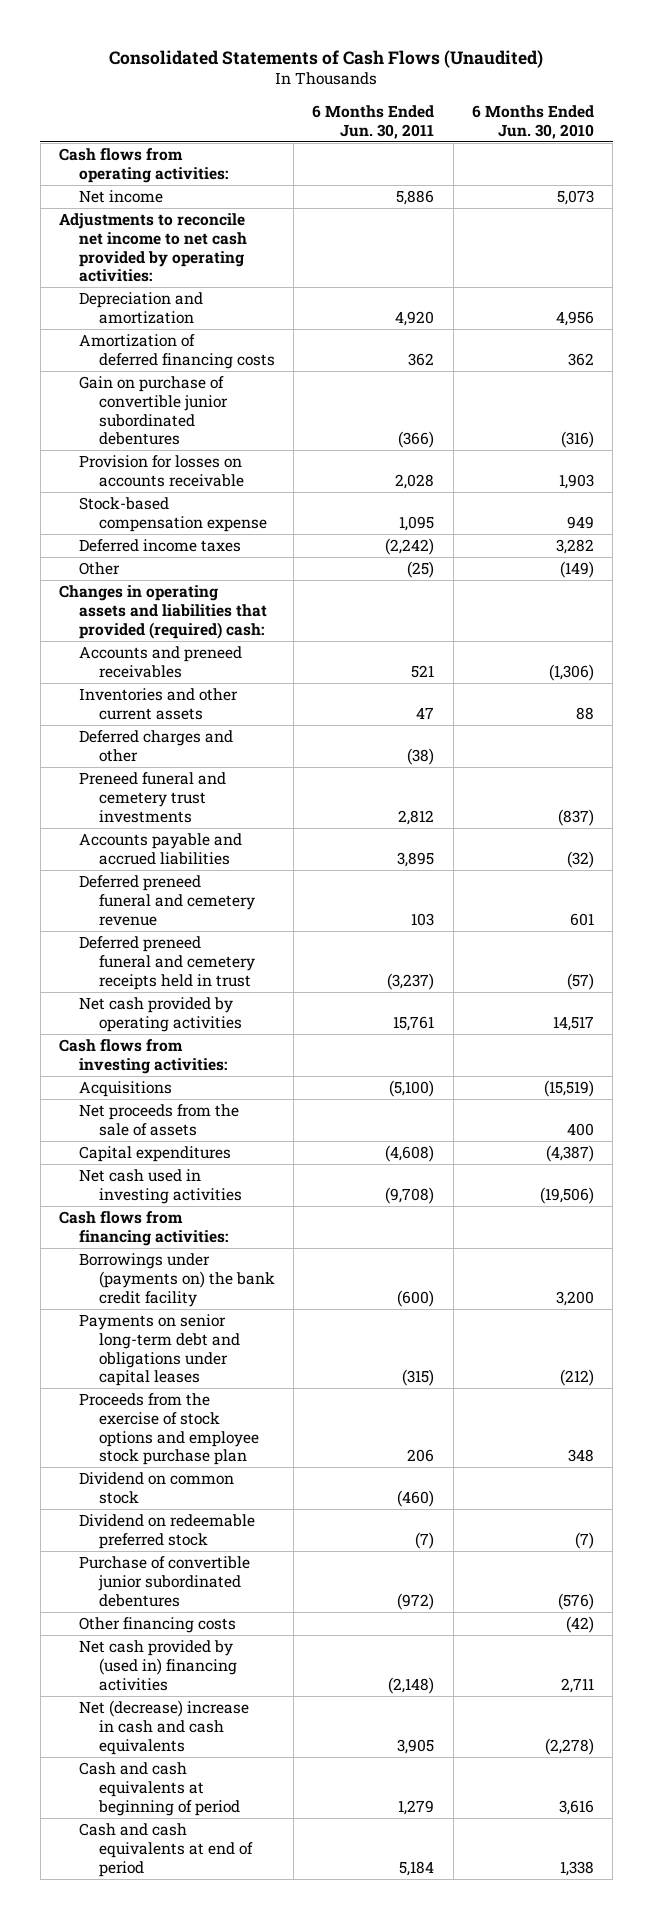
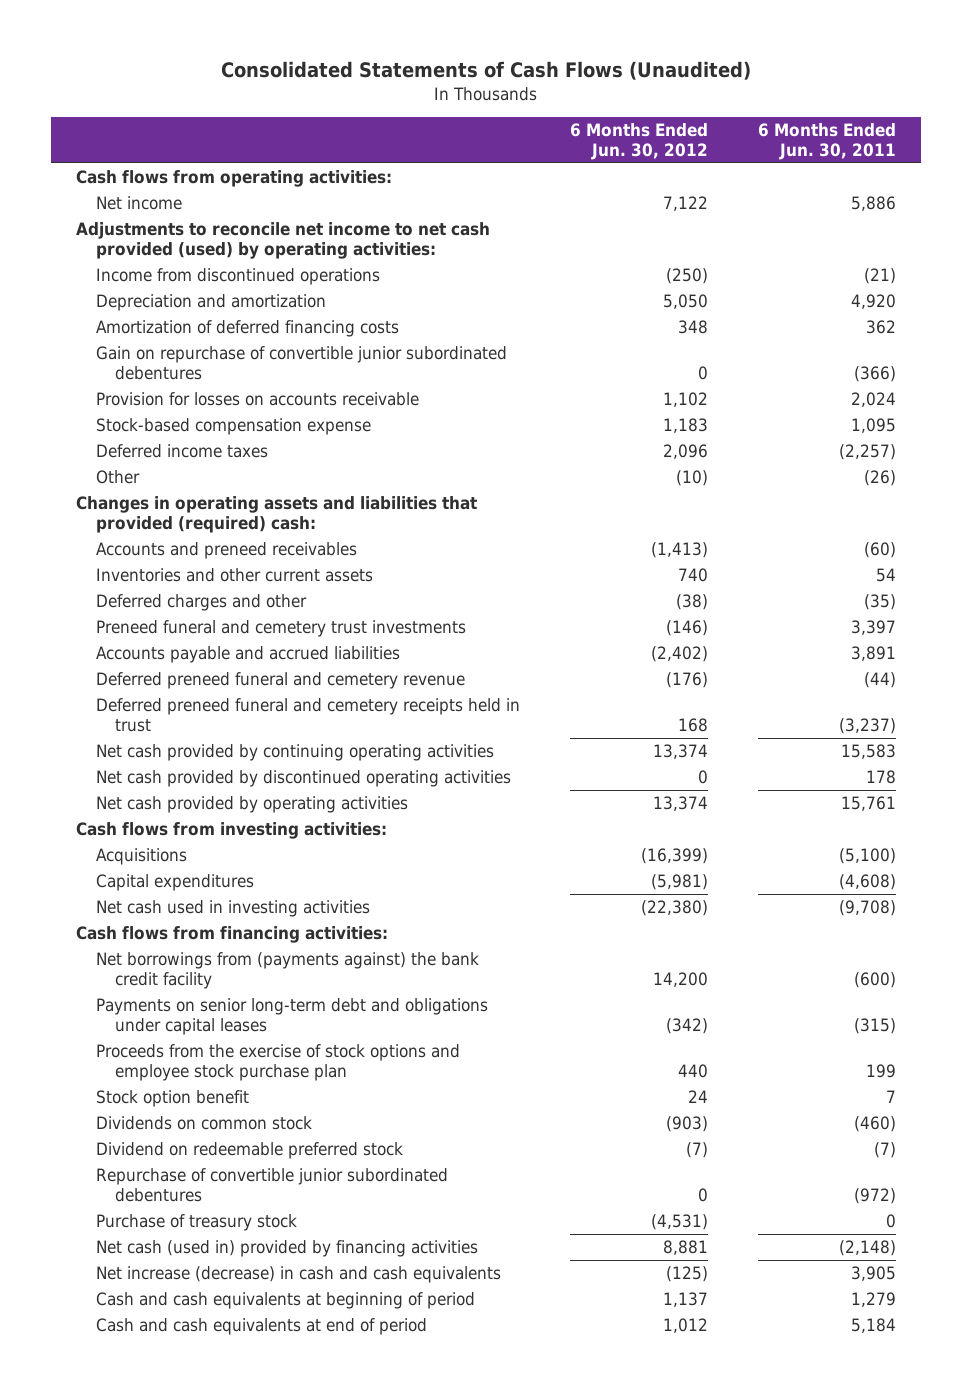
- | 6 Months Ended Jun. 30, 2011 | 6 Months Ended Jun. 30, 2010
+ | 6 Months Ended Jun. 30, 2012 | 6 Months Ended Jun. 30, 2011
- Adjustments to reconcile net income to net cash provided by operating activities:
+ Adjustments to reconcile net income to net cash provided (used) by operating activities:
+ Income from discontinued operations | (250) | (21)
- Gain on purchase of convertible junior subordinated debentures | (366) | (316)
- Provision for losses on accounts receivable | 2,028 | 1,903
+ Gain on repurchase of convertible junior subordinated debentures | 0 | (366)
+ Provision for losses on accounts receivable | 1,102 | 2,024
- Deferred income taxes | (2,242) | 3,282
- Other | (25) | (149)
+ Deferred income taxes | 2,096 | (2,257)
+ Other | (10) | (26)
- Accounts and preneed receivables | 521 | (1,306)
- Inventories and other current assets | 47 | 88
- Deferred charges and other | (38) |
- Preneed funeral and cemetery trust investments | 2,812 | (837)
- Accounts payable and accrued liabilities | 3,895 | (32)
- Deferred preneed funeral and cemetery revenue | 103 | 601
+ Accounts and preneed receivables | (1,413) | (60)
+ Inventories and other current assets | 740 | 54
+ Deferred charges and other | (38) | (35)
+ Preneed funeral and cemetery trust investments | (146) | 3,397
+ Accounts payable and accrued liabilities | (2,402) | 3,891
+ Deferred preneed funeral and cemetery revenue | (176) | (44)
+ Net cash provided by continuing operating activities | 13,374 | 15,583
+ Net cash provided by discontinued operating activities | 0 | 178
- Net proceeds from the sale of assets | | 400
- Borrowings under (payments on) the bank credit facility | (600) | 3,200
+ Net borrowings from (payments against) the bank credit facility | 14,200 | (600)
- Proceeds from the exercise of stock options and employee stock purchase plan | 206 | 348
- Dividend on common stock | (460) |
+ Proceeds from the exercise of stock options and employee stock purchase plan | 440 | 199
+ Stock option benefit | 24 | 7
+ Dividends on common stock | (903) | (460)
- Purchase of convertible junior subordinated debentures | (972) | (576)
- Other financing costs | | (42)
- Net cash provided by (used in) financing activities | (2,148) | 2,711
- Net (decrease) increase in cash and cash equivalents | 3,905 | (2,278)
+ Repurchase of convertible junior subordinated debentures | 0 | (972)
+ Purchase of treasury stock | (4,531) | 0
+ Net cash (used in) provided by financing activities | 8,881 | (2,148)
+ Net increase (decrease) in cash and cash equivalents | (125) | 3,905

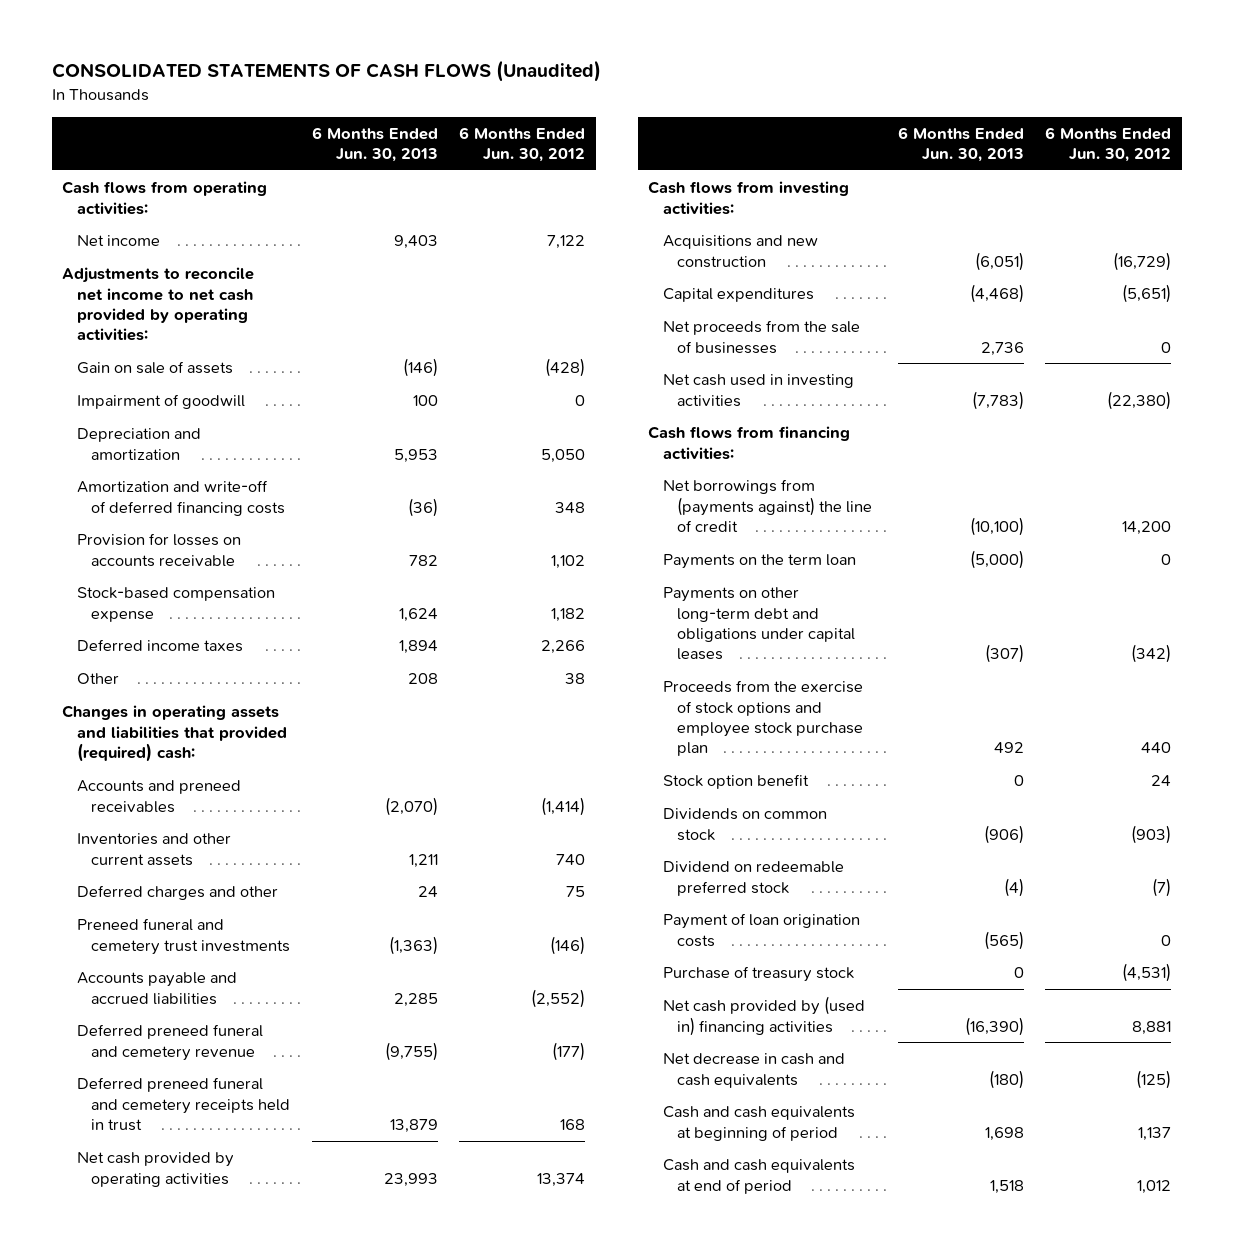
- Consolidated Statements of Cash Flows (Unaudited)
+ CONSOLIDATED STATEMENTS OF CASH FLOWS (Unaudited)
- | 6 Months Ended Jun. 30, 2012 | 6 Months Ended Jun. 30, 2011
+ | 6 Months Ended Jun. 30, 2013 | 6 Months Ended Jun. 30, 2012
- Adjustments to reconcile net income to net cash provided (used) by operating activities:
- Income from discontinued operations | (250) | (21)
+ Adjustments to reconcile net income to net cash provided by operating activities:
+ Gain on sale of assets | (146) | (428)
+ Impairment of goodwill | 100 | 0
- Amortization of deferred financing costs | 348 | 362
- Gain on repurchase of convertible junior subordinated debentures | 0 | (366)
+ Amortization and write-off of deferred financing costs | (36) | 348
- Stock-based compensation expense | 1,183 | 1,095
- Deferred income taxes | 2,096 | (2,257)
- Other | (10) | (26)
+ Stock-based compensation expense | 1,624 | 1,182
+ Deferred income taxes | 1,894 | 2,266
+ Other | 208 | 38
- Accounts and preneed receivables | (1,413) | (60)
+ Accounts and preneed receivables | (2,070) | (1,414)
- Deferred charges and other | (38) | (35)
+ Deferred charges and other | 24 | 75
- Accounts payable and accrued liabilities | (2,402) | 3,891
- Deferred preneed funeral and cemetery revenue | (176) | (44)
+ Accounts payable and accrued liabilities | 2,285 | (2,552)
+ Deferred preneed funeral and cemetery revenue | (9,755) | (177)
- Net cash provided by continuing operating activities | 13,374 | 15,583
- Net cash provided by discontinued operating activities | 0 | 178
- Acquisitions | (16,399) | (5,100)
- Capital expenditures | (5,981) | (4,608)
+ Acquisitions and new construction | (6,051) | (16,729)
+ Capital expenditures | (4,468) | (5,651)
+ Net proceeds from the sale of businesses | 2,736 | 0
- Net borrowings from (payments against) the bank credit facility | 14,200 | (600)
- Payments on senior long-term debt and obligations under capital leases | (342) | (315)
+ Net borrowings from (payments against) the line of credit | (10,100) | 14,200
+ Payments on the term loan | (5,000) | 0
+ Payments on other long-term debt and obligations under capital leases | (307) | (342)
- Repurchase of convertible junior subordinated debentures | 0 | (972)
+ Payment of loan origination costs | (565) | 0
- Net cash (used in) provided by financing activities | 8,881 | (2,148)
- Net increase (decrease) in cash and cash equivalents | (125) | 3,905
+ Net cash provided by (used in) financing activities | (16,390) | 8,881
+ Net decrease in cash and cash equivalents | (180) | (125)

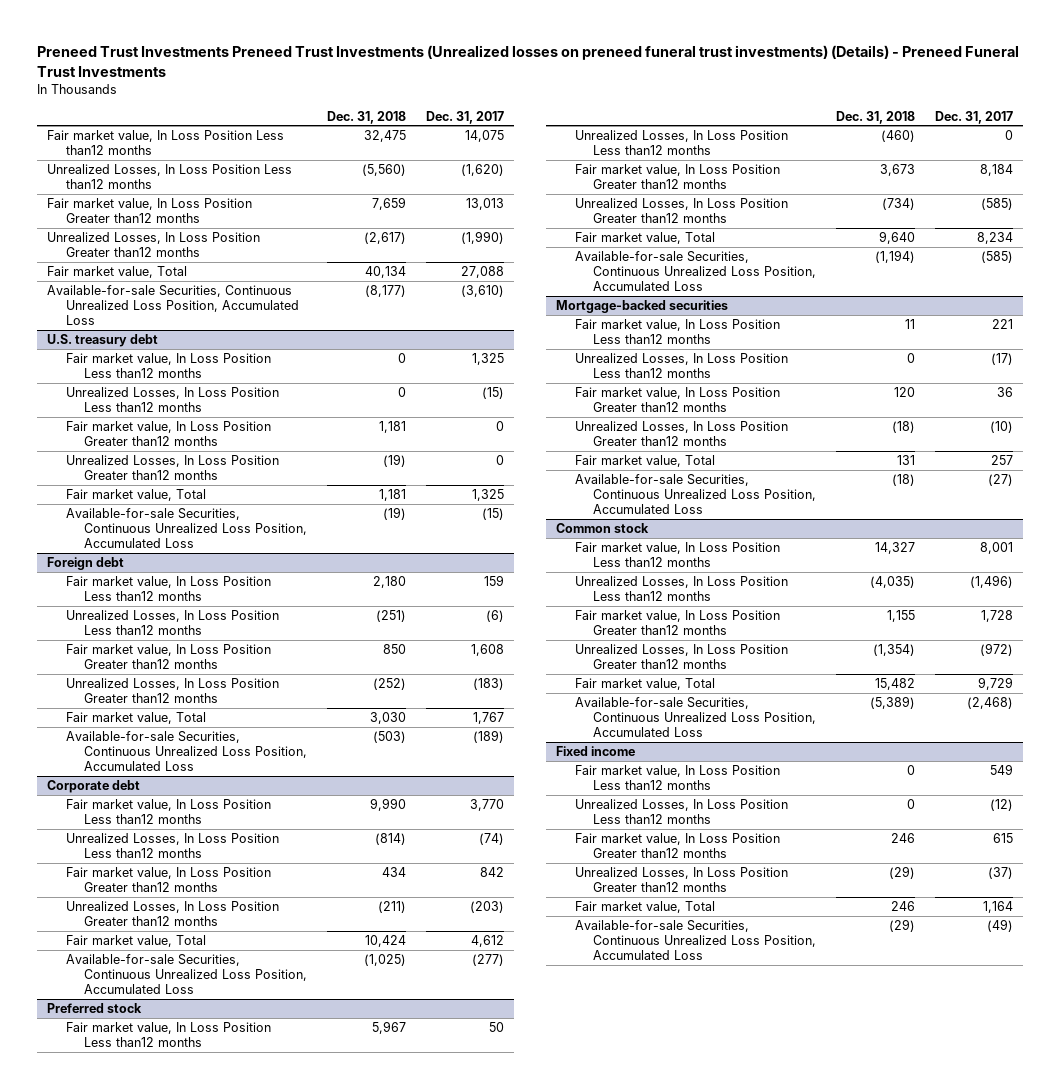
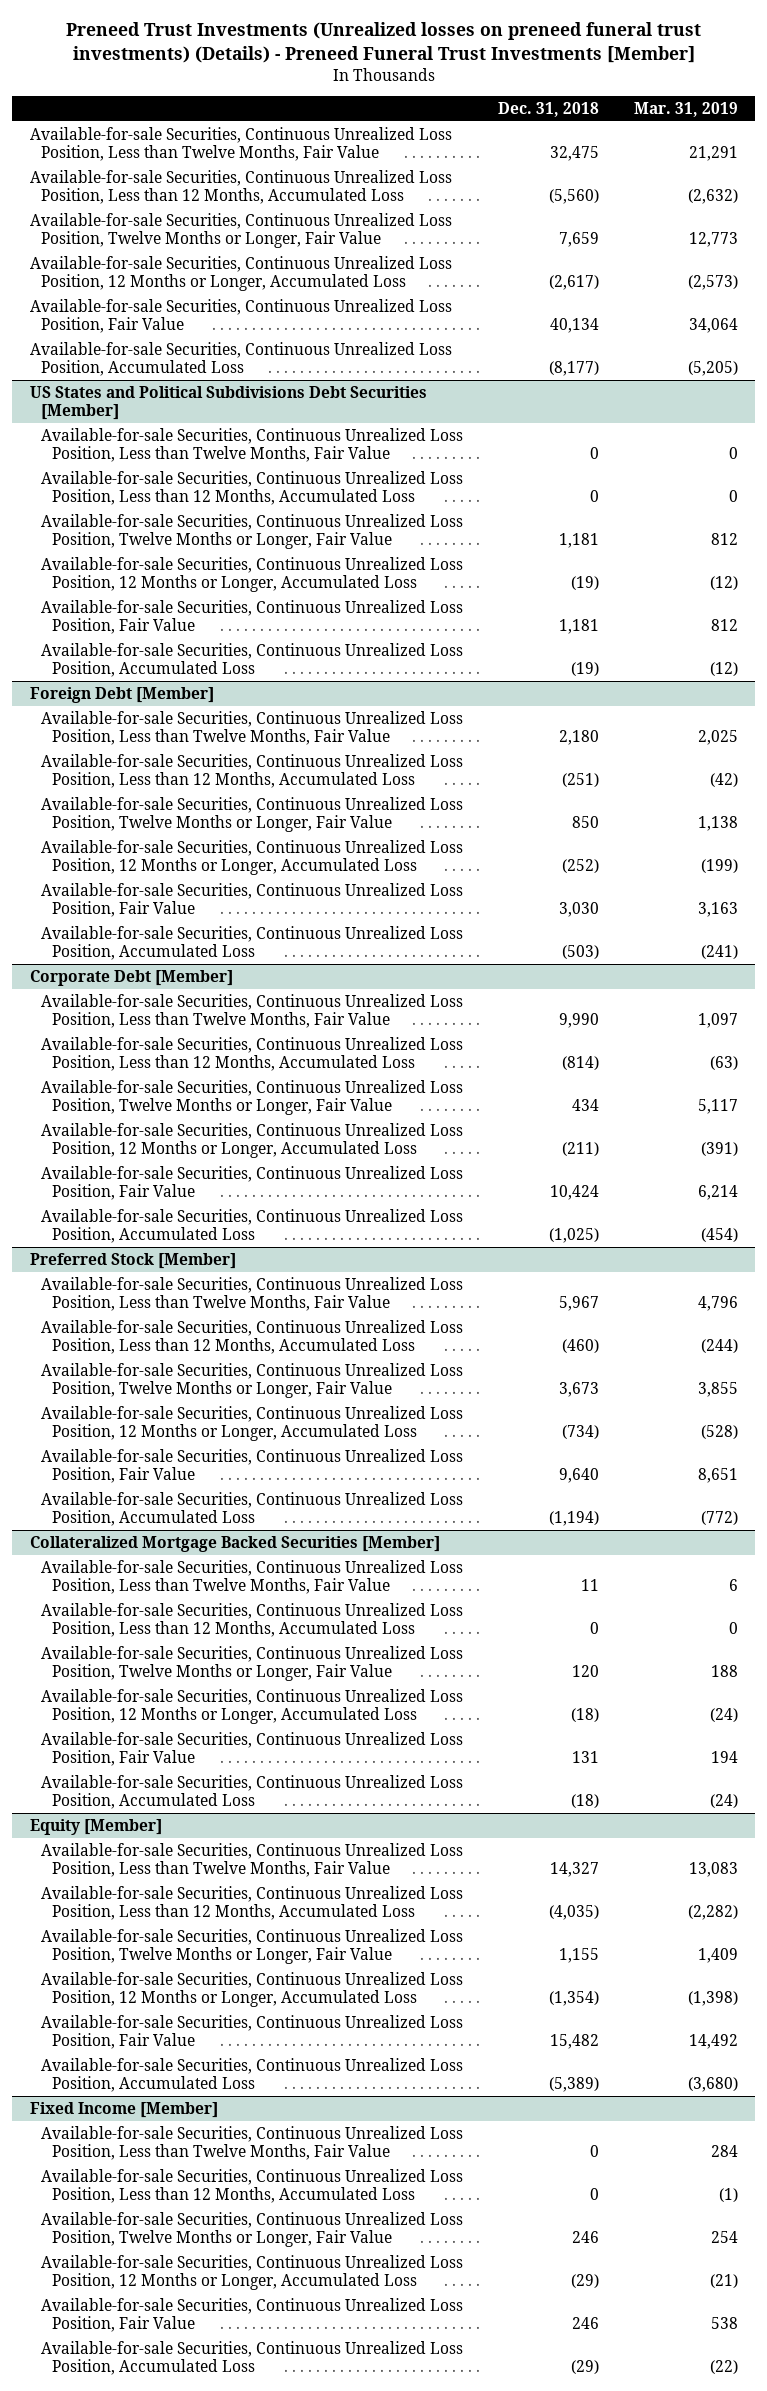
- Preneed Trust Investments Preneed Trust Investments (Unrealized losses on preneed funeral trust investments) (Details) - Preneed Funeral Trust Investments
+ Preneed Trust Investments (Unrealized losses on preneed funeral trust investments) (Details) - Preneed Funeral Trust Investments [Member]
- | Dec. 31, 2018 | Dec. 31, 2017
+ | Dec. 31, 2018 | Mar. 31, 2019
- Fair market value, In Loss Position Less than12 months | 32,475 | 14,075
- Unrealized Losses, In Loss Position Less than12 months | (5,560) | (1,620)
- Fair market value, In Loss Position Greater than12 months | 7,659 | 13,013
- Unrealized Losses, In Loss Position Greater than12 months | (2,617) | (1,990)
- Fair market value, Total | 40,134 | 27,088
+ Available-for-sale Securities, Continuous Unrealized Loss Position, Less than Twelve Months, Fair Value | 32,475 | 21,291
+ Available-for-sale Securities, Continuous Unrealized Loss Position, Less than 12 Months, Accumulated Loss | (5,560) | (2,632)
+ Available-for-sale Securities, Continuous Unrealized Loss Position, Twelve Months or Longer, Fair Value | 7,659 | 12,773
+ Available-for-sale Securities, Continuous Unrealized Loss Position, 12 Months or Longer, Accumulated Loss | (2,617) | (2,573)
+ Available-for-sale Securities, Continuous Unrealized Loss Position, Fair Value | 40,134 | 34,064
- U.S. treasury debt
- Fair market value, In Loss Position Less than12 months | 0 | 1,325
- Unrealized Losses, In Loss Position Less than12 months | 0 | (15)
- Fair market value, In Loss Position Greater than12 months | 1,181 | 0
- Unrealized Losses, In Loss Position Greater than12 months | (19) | 0
- Fair market value, Total | 1,181 | 1,325
+ US States and Political Subdivisions Debt Securities [Member]
+ Available-for-sale Securities, Continuous Unrealized Loss Position, Less than Twelve Months, Fair Value | 0 | 0
+ Available-for-sale Securities, Continuous Unrealized Loss Position, Less than 12 Months, Accumulated Loss | 0 | 0
+ Available-for-sale Securities, Continuous Unrealized Loss Position, Twelve Months or Longer, Fair Value | 1,181 | 812
+ Available-for-sale Securities, Continuous Unrealized Loss Position, 12 Months or Longer, Accumulated Loss | (19) | (12)
+ Available-for-sale Securities, Continuous Unrealized Loss Position, Fair Value | 1,181 | 812
- Foreign debt
- Fair market value, In Loss Position Less than12 months | 2,180 | 159
- Unrealized Losses, In Loss Position Less than12 months | (251) | (6)
- Fair market value, In Loss Position Greater than12 months | 850 | 1,608
- Unrealized Losses, In Loss Position Greater than12 months | (252) | (183)
- Fair market value, Total | 3,030 | 1,767
+ Foreign Debt [Member]
+ Available-for-sale Securities, Continuous Unrealized Loss Position, Less than Twelve Months, Fair Value | 2,180 | 2,025
+ Available-for-sale Securities, Continuous Unrealized Loss Position, Less than 12 Months, Accumulated Loss | (251) | (42)
+ Available-for-sale Securities, Continuous Unrealized Loss Position, Twelve Months or Longer, Fair Value | 850 | 1,138
+ Available-for-sale Securities, Continuous Unrealized Loss Position, 12 Months or Longer, Accumulated Loss | (252) | (199)
+ Available-for-sale Securities, Continuous Unrealized Loss Position, Fair Value | 3,030 | 3,163
- Corporate debt
- Fair market value, In Loss Position Less than12 months | 9,990 | 3,770
- Unrealized Losses, In Loss Position Less than12 months | (814) | (74)
- Fair market value, In Loss Position Greater than12 months | 434 | 842
- Unrealized Losses, In Loss Position Greater than12 months | (211) | (203)
- Fair market value, Total | 10,424 | 4,612
+ Corporate Debt [Member]
+ Available-for-sale Securities, Continuous Unrealized Loss Position, Less than Twelve Months, Fair Value | 9,990 | 1,097
+ Available-for-sale Securities, Continuous Unrealized Loss Position, Less than 12 Months, Accumulated Loss | (814) | (63)
+ Available-for-sale Securities, Continuous Unrealized Loss Position, Twelve Months or Longer, Fair Value | 434 | 5,117
+ Available-for-sale Securities, Continuous Unrealized Loss Position, 12 Months or Longer, Accumulated Loss | (211) | (391)
+ Available-for-sale Securities, Continuous Unrealized Loss Position, Fair Value | 10,424 | 6,214
- Preferred stock
- Fair market value, In Loss Position Less than12 months | 5,967 | 50
- Unrealized Losses, In Loss Position Less than12 months | (460) | 0
- Fair market value, In Loss Position Greater than12 months | 3,673 | 8,184
- Unrealized Losses, In Loss Position Greater than12 months | (734) | (585)
- Fair market value, Total | 9,640 | 8,234
+ Preferred Stock [Member]
+ Available-for-sale Securities, Continuous Unrealized Loss Position, Less than Twelve Months, Fair Value | 5,967 | 4,796
+ Available-for-sale Securities, Continuous Unrealized Loss Position, Less than 12 Months, Accumulated Loss | (460) | (244)
+ Available-for-sale Securities, Continuous Unrealized Loss Position, Twelve Months or Longer, Fair Value | 3,673 | 3,855
+ Available-for-sale Securities, Continuous Unrealized Loss Position, 12 Months or Longer, Accumulated Loss | (734) | (528)
+ Available-for-sale Securities, Continuous Unrealized Loss Position, Fair Value | 9,640 | 8,651
- Mortgage-backed securities
- Fair market value, In Loss Position Less than12 months | 11 | 221
- Unrealized Losses, In Loss Position Less than12 months | 0 | (17)
- Fair market value, In Loss Position Greater than12 months | 120 | 36
- Unrealized Losses, In Loss Position Greater than12 months | (18) | (10)
- Fair market value, Total | 131 | 257
+ Collateralized Mortgage Backed Securities [Member]
+ Available-for-sale Securities, Continuous Unrealized Loss Position, Less than Twelve Months, Fair Value | 11 | 6
+ Available-for-sale Securities, Continuous Unrealized Loss Position, Less than 12 Months, Accumulated Loss | 0 | 0
+ Available-for-sale Securities, Continuous Unrealized Loss Position, Twelve Months or Longer, Fair Value | 120 | 188
+ Available-for-sale Securities, Continuous Unrealized Loss Position, 12 Months or Longer, Accumulated Loss | (18) | (24)
+ Available-for-sale Securities, Continuous Unrealized Loss Position, Fair Value | 131 | 194
- Common stock
- Fair market value, In Loss Position Less than12 months | 14,327 | 8,001
- Unrealized Losses, In Loss Position Less than12 months | (4,035) | (1,496)
- Fair market value, In Loss Position Greater than12 months | 1,155 | 1,728
- Unrealized Losses, In Loss Position Greater than12 months | (1,354) | (972)
- Fair market value, Total | 15,482 | 9,729
+ Equity [Member]
+ Available-for-sale Securities, Continuous Unrealized Loss Position, Less than Twelve Months, Fair Value | 14,327 | 13,083
+ Available-for-sale Securities, Continuous Unrealized Loss Position, Less than 12 Months, Accumulated Loss | (4,035) | (2,282)
+ Available-for-sale Securities, Continuous Unrealized Loss Position, Twelve Months or Longer, Fair Value | 1,155 | 1,409
+ Available-for-sale Securities, Continuous Unrealized Loss Position, 12 Months or Longer, Accumulated Loss | (1,354) | (1,398)
+ Available-for-sale Securities, Continuous Unrealized Loss Position, Fair Value | 15,482 | 14,492
- Fixed income
- Fair market value, In Loss Position Less than12 months | 0 | 549
- Unrealized Losses, In Loss Position Less than12 months | 0 | (12)
- Fair market value, In Loss Position Greater than12 months | 246 | 615
- Unrealized Losses, In Loss Position Greater than12 months | (29) | (37)
- Fair market value, Total | 246 | 1,164
+ Fixed Income [Member]
+ Available-for-sale Securities, Continuous Unrealized Loss Position, Less than Twelve Months, Fair Value | 0 | 284
+ Available-for-sale Securities, Continuous Unrealized Loss Position, Less than 12 Months, Accumulated Loss | 0 | (1)
+ Available-for-sale Securities, Continuous Unrealized Loss Position, Twelve Months or Longer, Fair Value | 246 | 254
+ Available-for-sale Securities, Continuous Unrealized Loss Position, 12 Months or Longer, Accumulated Loss | (29) | (21)
+ Available-for-sale Securities, Continuous Unrealized Loss Position, Fair Value | 246 | 538

